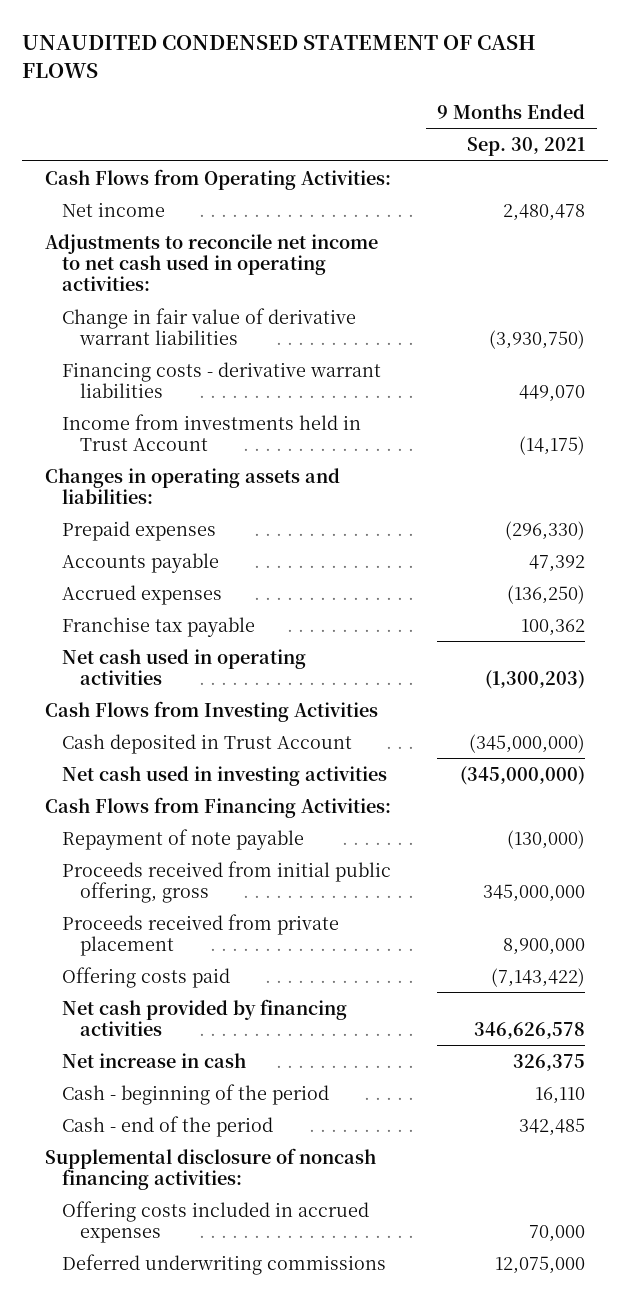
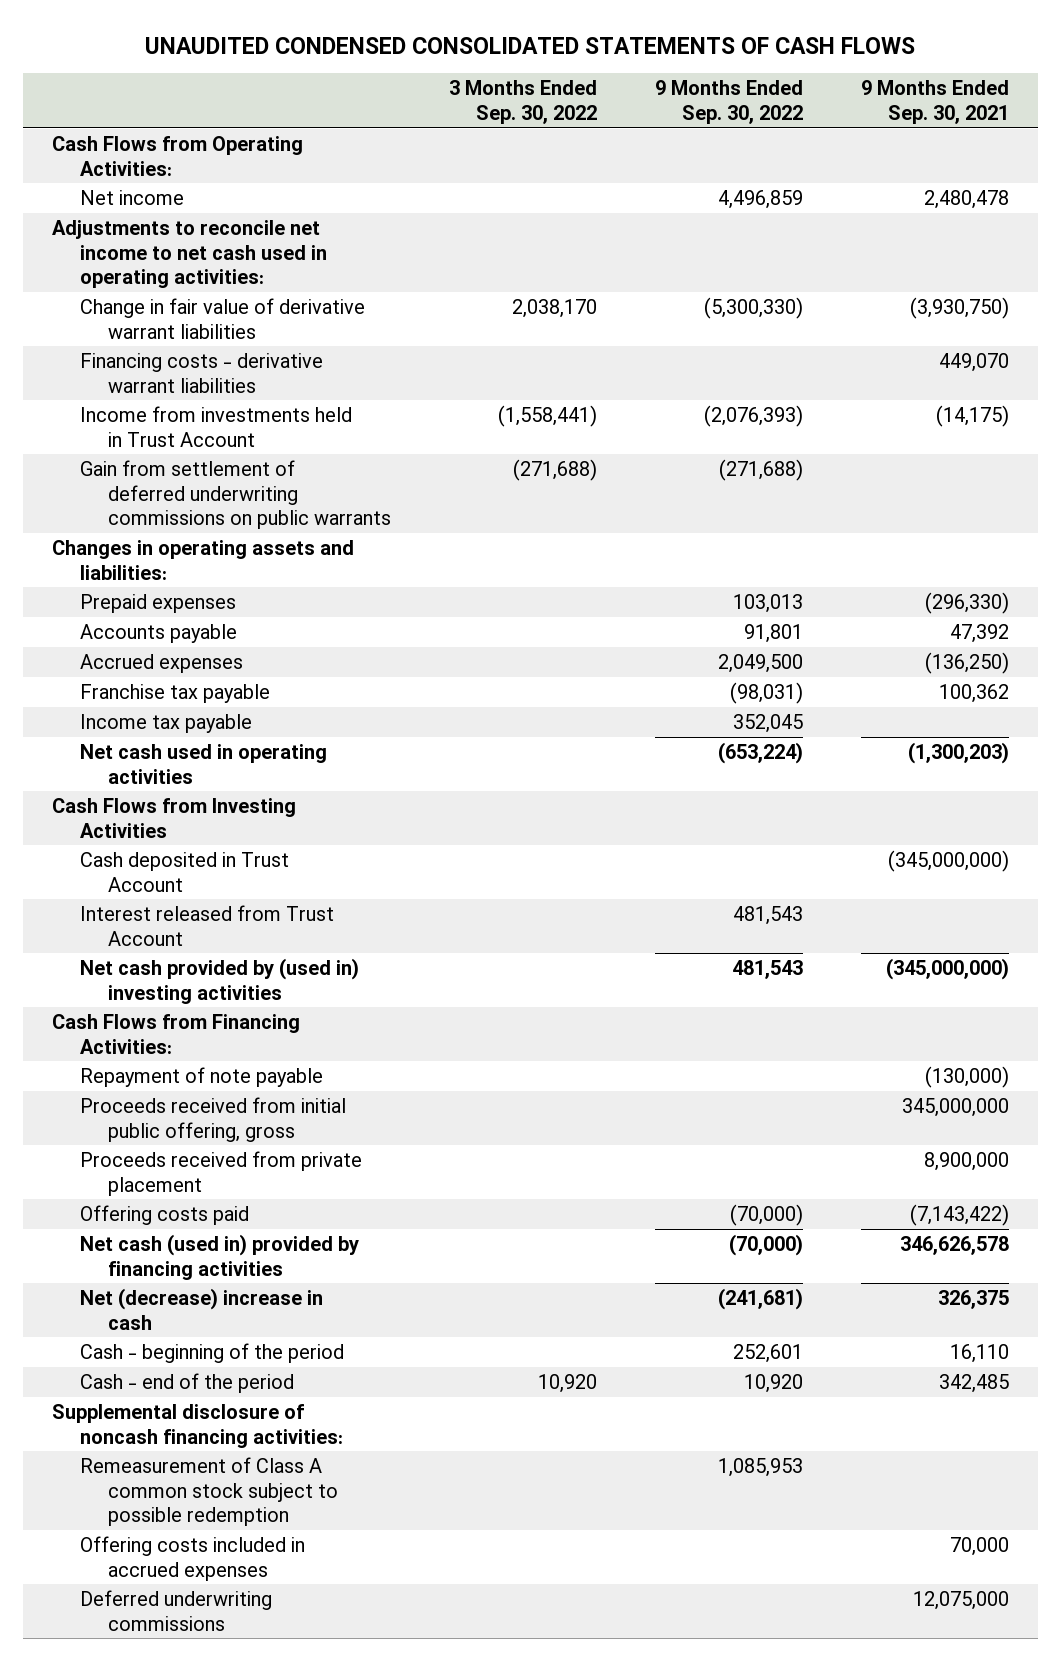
- UNAUDITED CONDENSED STATEMENT OF CASH FLOWS
+ UNAUDITED CONDENSED CONSOLIDATED STATEMENTS OF CASH FLOWS
- | 9 Months Ended Sep. 30, 2021
+ | 3 Months Ended Sep. 30, 2022 | 9 Months Ended Sep. 30, 2022 | 9 Months Ended Sep. 30, 2021
+ Gain from settlement of deferred underwriting commissions on public warrants | (271,688) | (271,688) |
+ Income tax payable | | 352,045 |
- Net cash used in investing activities | (345,000,000)
+ Interest released from Trust Account | | 481,543 |
+ Net cash provided by (used in) investing activities | | 481,543 | (345,000,000)
- Net cash provided by financing activities | 346,626,578
- Net increase in cash | 326,375
+ Net cash (used in) provided by financing activities | | (70,000) | 346,626,578
+ Net (decrease) increase in cash | | (241,681) | 326,375
+ Remeasurement of Class A common stock subject to possible redemption | | 1,085,953 |

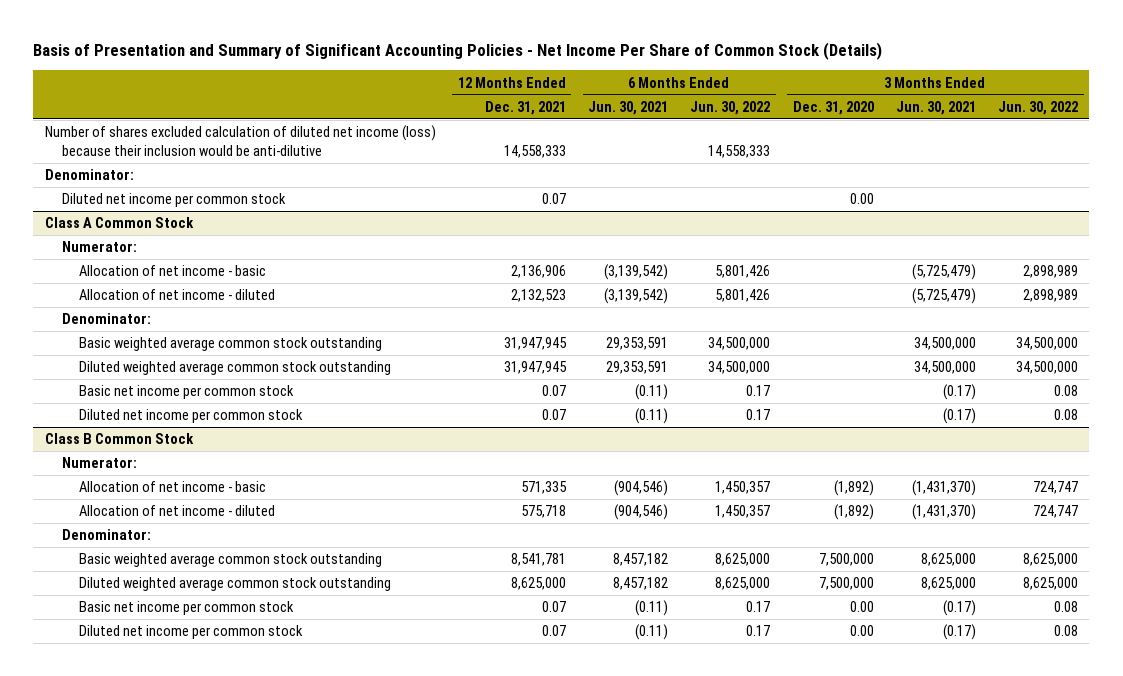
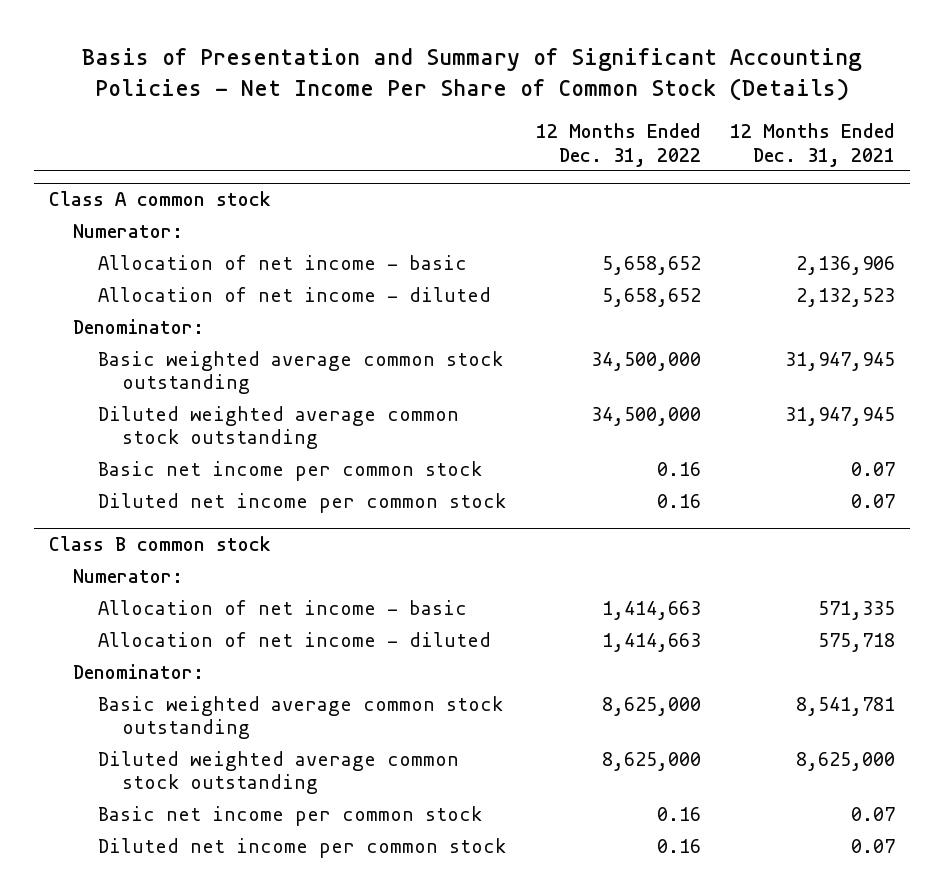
- | 12 Months Ended Dec. 31, 2021 | 6 Months Ended Jun. 30, 2021 | 6 Months Ended Jun. 30, 2022 | 3 Months Ended Dec. 31, 2020 | 3 Months Ended Jun. 30, 2021 | 3 Months Ended Jun. 30, 2022
+ | 12 Months Ended Dec. 31, 2022 | 12 Months Ended Dec. 31, 2021
- Number of shares excluded calculation of diluted net income (loss) because their inclusion would be anti-dilutive | 14,558,333 | | 14,558,333 | | |
- Denominator:
- Diluted net income per common stock | 0.07 | | | 0.00 | |
- Class A Common Stock
+ Class A common stock
- Class B Common Stock
+ Class B common stock

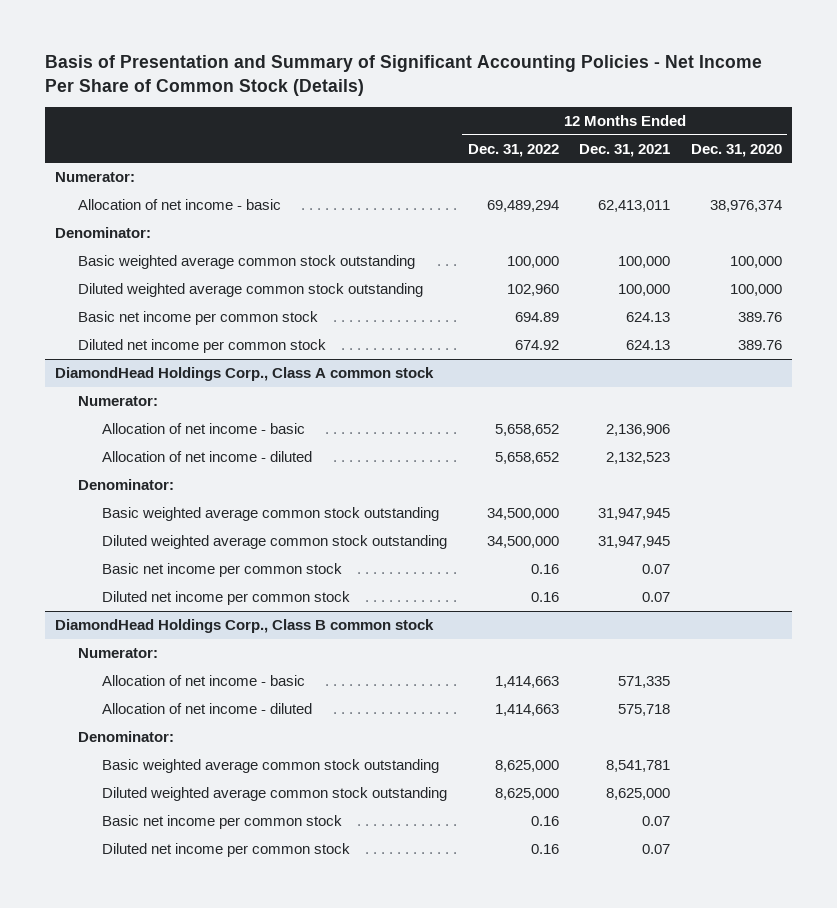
- | 12 Months Ended Dec. 31, 2022 | 12 Months Ended Dec. 31, 2021
+ | 12 Months Ended Dec. 31, 2022 | 12 Months Ended Dec. 31, 2021 | 12 Months Ended Dec. 31, 2020
- Class A common stock
+ Allocation of net income - basic | 69,489,294 | 62,413,011 | 38,976,374
+ Denominator:
+ Basic weighted average common stock outstanding | 100,000 | 100,000 | 100,000
+ Diluted weighted average common stock outstanding | 102,960 | 100,000 | 100,000
+ Basic net income per common stock | 694.89 | 624.13 | 389.76
+ Diluted net income per common stock | 674.92 | 624.13 | 389.76
+ DiamondHead Holdings Corp., Class A common stock
+ Numerator:
- Class B common stock
+ DiamondHead Holdings Corp., Class B common stock

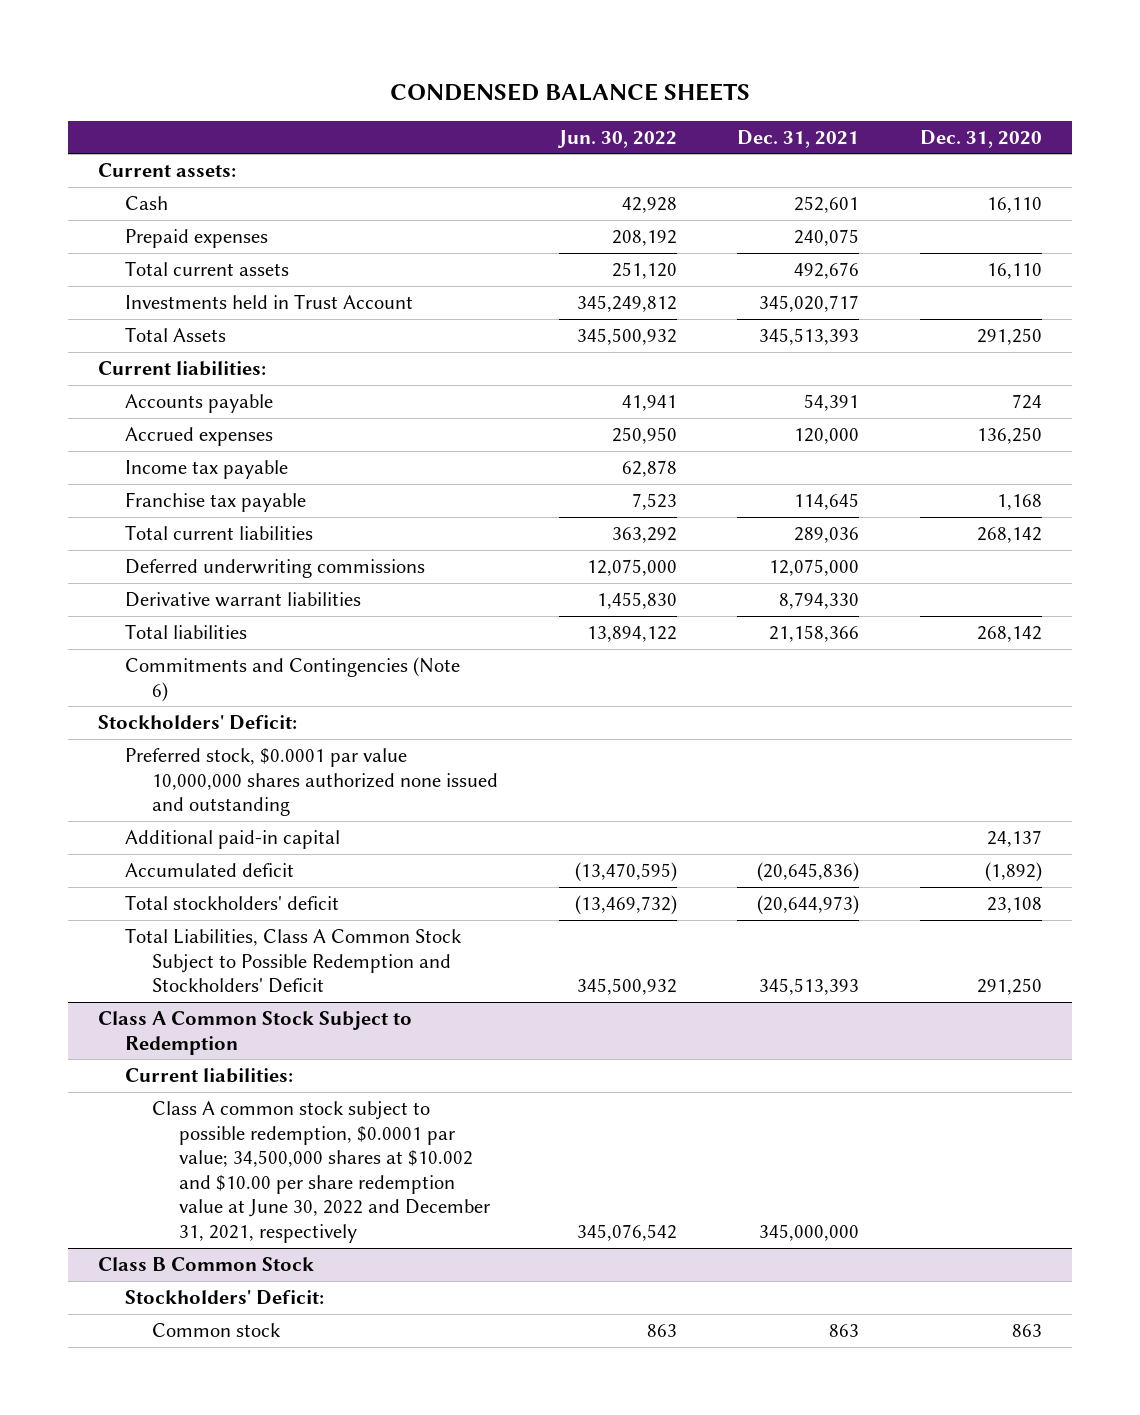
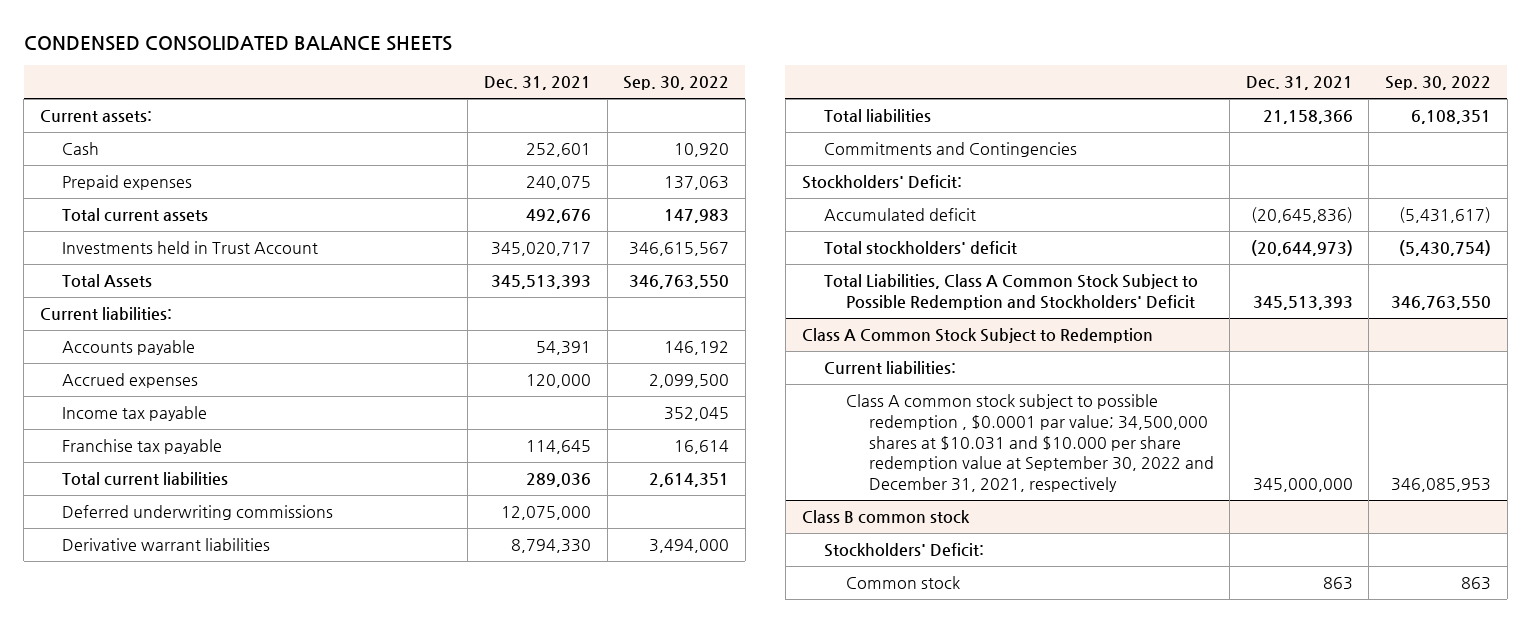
- CONDENSED BALANCE SHEETS
+ CONDENSED CONSOLIDATED BALANCE SHEETS
- | Jun. 30, 2022 | Dec. 31, 2021 | Dec. 31, 2020
+ | Dec. 31, 2021 | Sep. 30, 2022
- Commitments and Contingencies (Note 6)
+ Commitments and Contingencies
- Preferred stock, $0.0001 par value 10,000,000 shares authorized none issued and outstanding
- Additional paid-in capital | | | 24,137
@ Class A Common Stock Subject to Redemption
- Class A common stock subject to possible redemption, $0.0001 par value; 34,500,000 shares at $10.002 and $10.00 per share redemption value at June 30, 2022 and December 31, 2021, respectively | 345,076,542 | 345,000,000 |
- Class B Common Stock
@ Class A Common Stock Subject to Redemption
+ Class A common stock subject to possible redemption , $0.0001 par value; 34,500,000 shares at $10.031 and $10.000 per share redemption value at September 30, 2022 and December 31, 2021, respectively | 345,000,000 | 346,085,953
+ Class B common stock

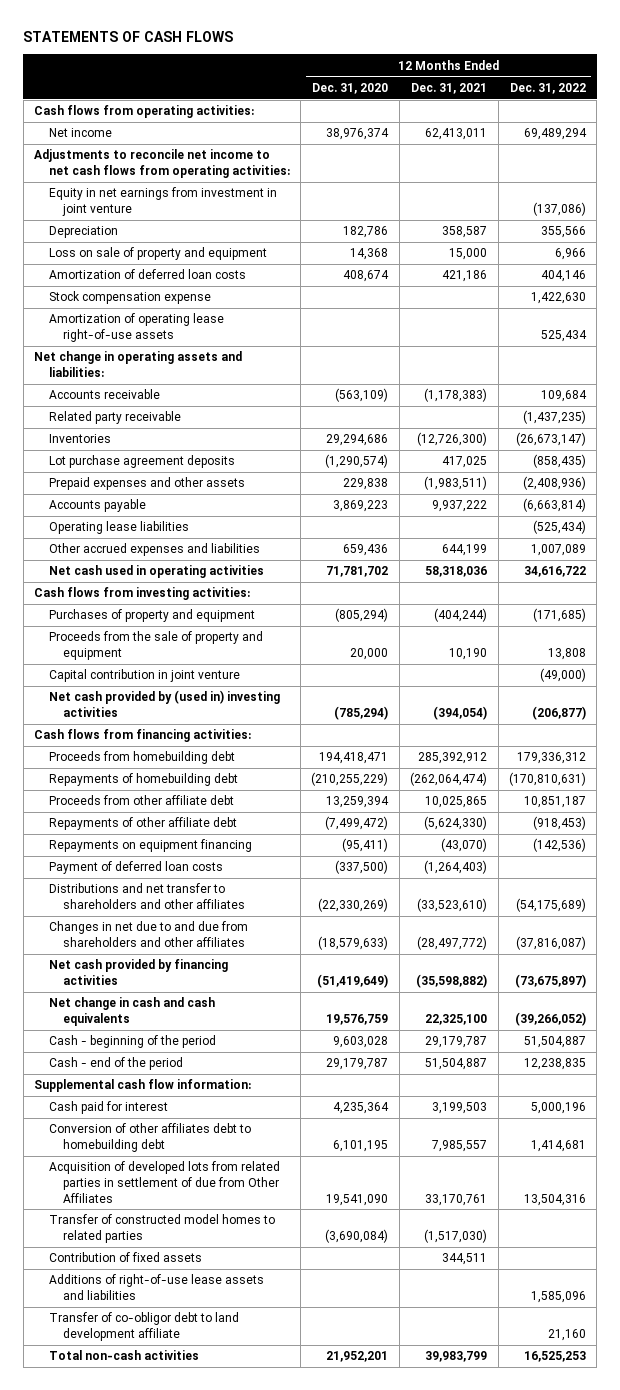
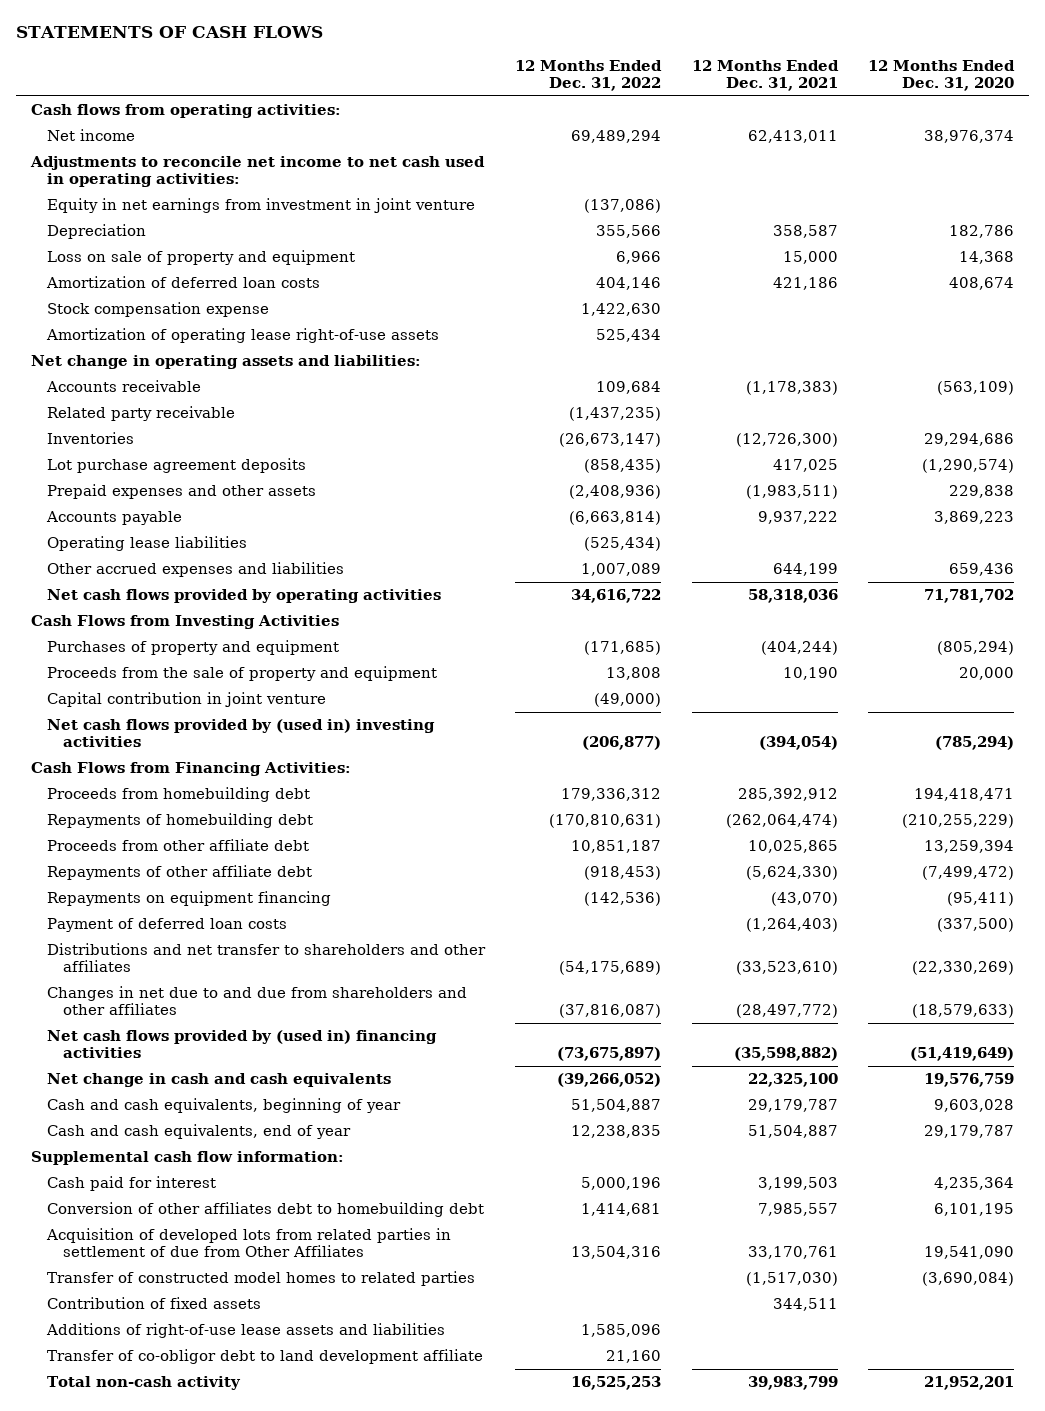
- | 12 Months Ended Dec. 31, 2020 | 12 Months Ended Dec. 31, 2021 | 12 Months Ended Dec. 31, 2022
+ | 12 Months Ended Dec. 31, 2022 | 12 Months Ended Dec. 31, 2021 | 12 Months Ended Dec. 31, 2020
- Adjustments to reconcile net income to net cash flows from operating activities:
+ Adjustments to reconcile net income to net cash used in operating activities:
- Net cash used in operating activities | 71,781,702 | 58,318,036 | 34,616,722
- Cash flows from investing activities:
+ Net cash flows provided by operating activities | 34,616,722 | 58,318,036 | 71,781,702
+ Cash Flows from Investing Activities
- Net cash provided by (used in) investing activities | (785,294) | (394,054) | (206,877)
- Cash flows from financing activities:
+ Net cash flows provided by (used in) investing activities | (206,877) | (394,054) | (785,294)
+ Cash Flows from Financing Activities:
- Net cash provided by financing activities | (51,419,649) | (35,598,882) | (73,675,897)
+ Net cash flows provided by (used in) financing activities | (73,675,897) | (35,598,882) | (51,419,649)
- Cash - beginning of the period | 9,603,028 | 29,179,787 | 51,504,887
- Cash - end of the period | 29,179,787 | 51,504,887 | 12,238,835
+ Cash and cash equivalents, beginning of year | 51,504,887 | 29,179,787 | 9,603,028
+ Cash and cash equivalents, end of year | 12,238,835 | 51,504,887 | 29,179,787
- Total non-cash activities | 21,952,201 | 39,983,799 | 16,525,253
+ Total non-cash activity | 16,525,253 | 39,983,799 | 21,952,201

